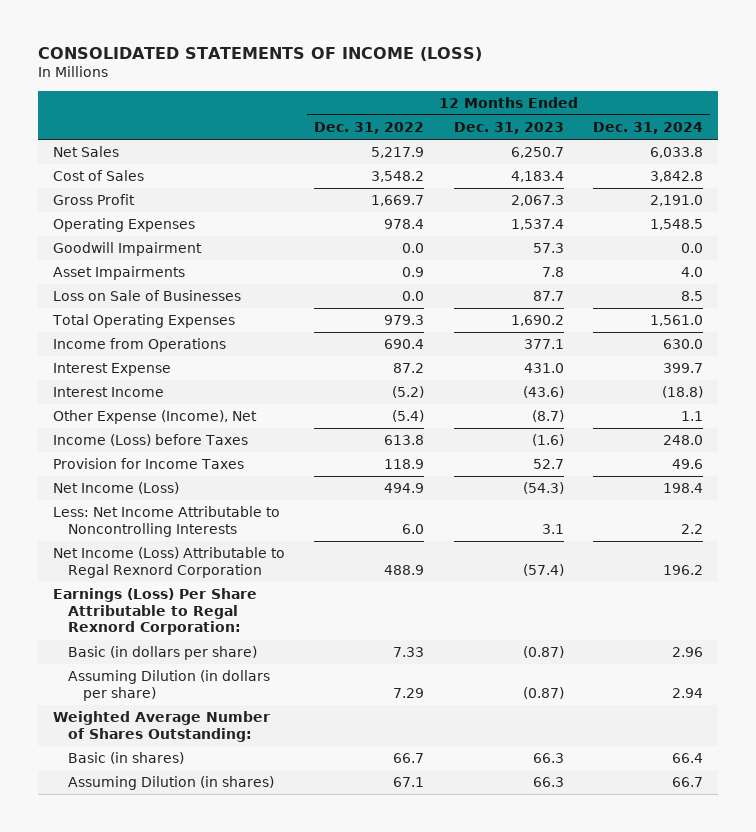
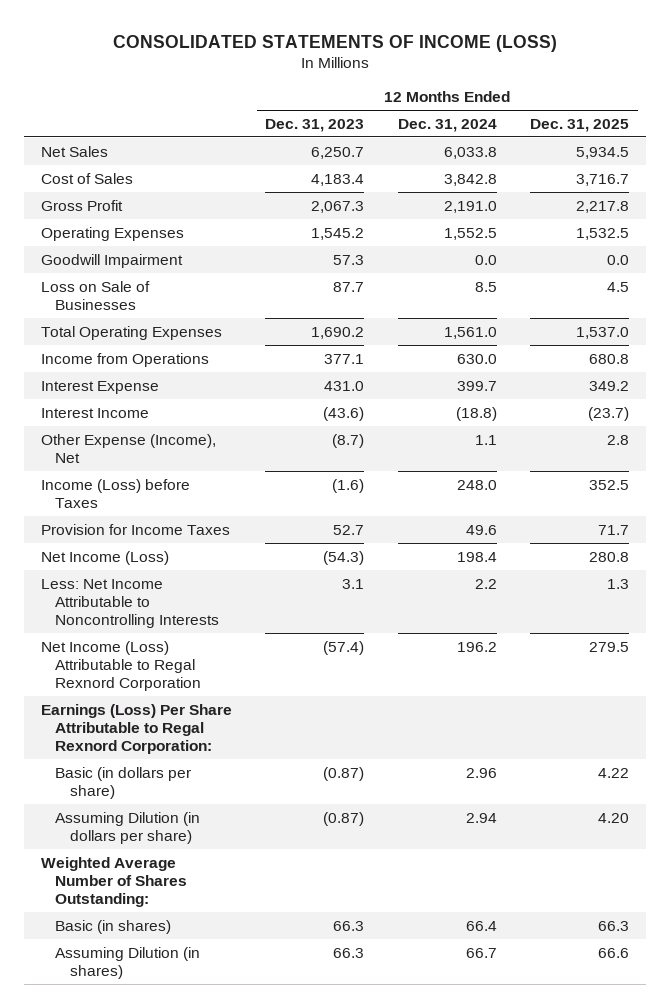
- | 12 Months Ended Dec. 31, 2022 | 12 Months Ended Dec. 31, 2023 | 12 Months Ended Dec. 31, 2024
+ | 12 Months Ended Dec. 31, 2023 | 12 Months Ended Dec. 31, 2024 | 12 Months Ended Dec. 31, 2025
- Operating Expenses | 978.4 | 1,537.4 | 1,548.5
+ Operating Expenses | 1,545.2 | 1,552.5 | 1,532.5
- Asset Impairments | 0.9 | 7.8 | 4.0

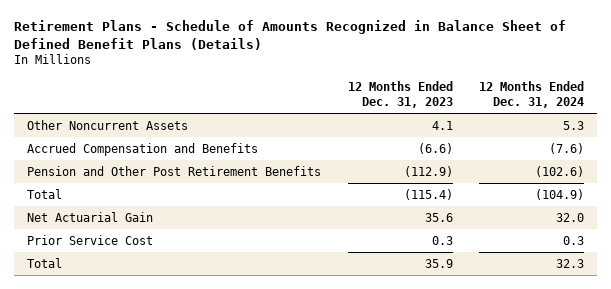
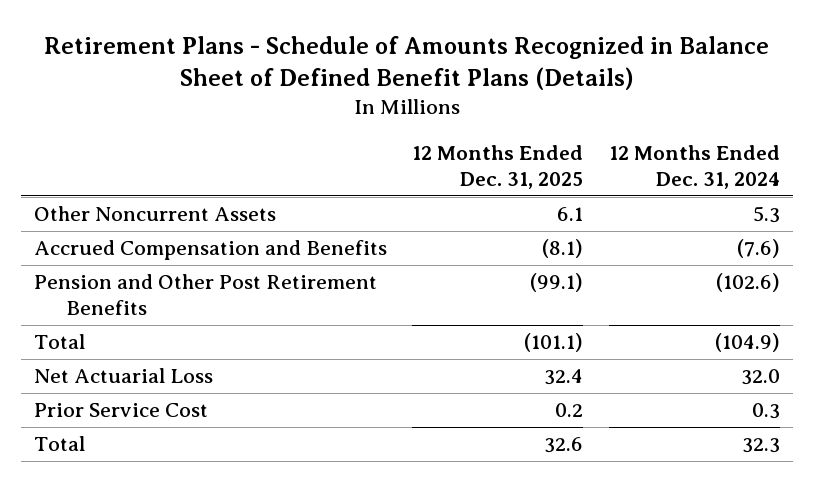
- | 12 Months Ended Dec. 31, 2023 | 12 Months Ended Dec. 31, 2024
+ | 12 Months Ended Dec. 31, 2025 | 12 Months Ended Dec. 31, 2024
- Net Actuarial Gain | 35.6 | 32.0
+ Net Actuarial Loss | 32.4 | 32.0

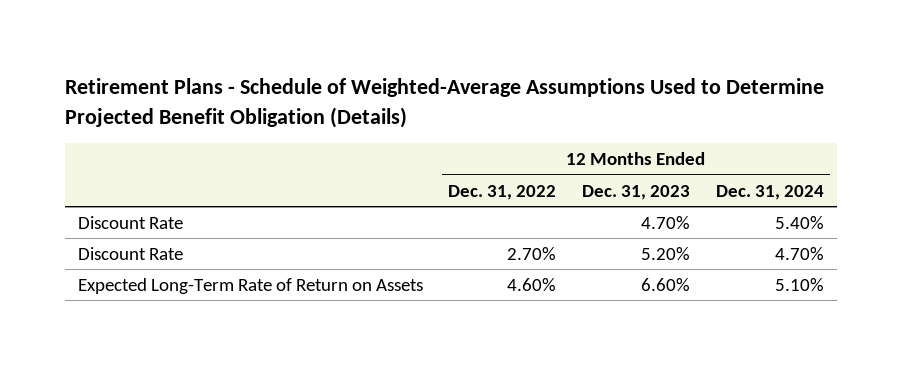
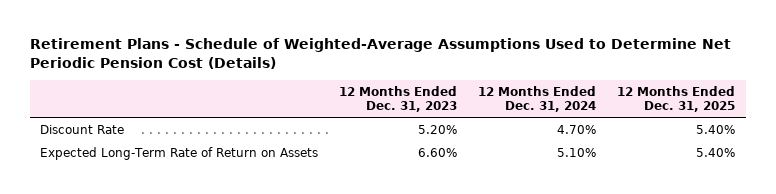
- Retirement Plans - Schedule of Weighted-Average Assumptions Used to Determine Projected Benefit Obligation (Details)
+ Retirement Plans - Schedule of Weighted-Average Assumptions Used to Determine Net Periodic Pension Cost (Details)
- | 12 Months Ended Dec. 31, 2022 | 12 Months Ended Dec. 31, 2023 | 12 Months Ended Dec. 31, 2024
+ | 12 Months Ended Dec. 31, 2023 | 12 Months Ended Dec. 31, 2024 | 12 Months Ended Dec. 31, 2025
- Discount Rate | | 4.70% | 5.40%

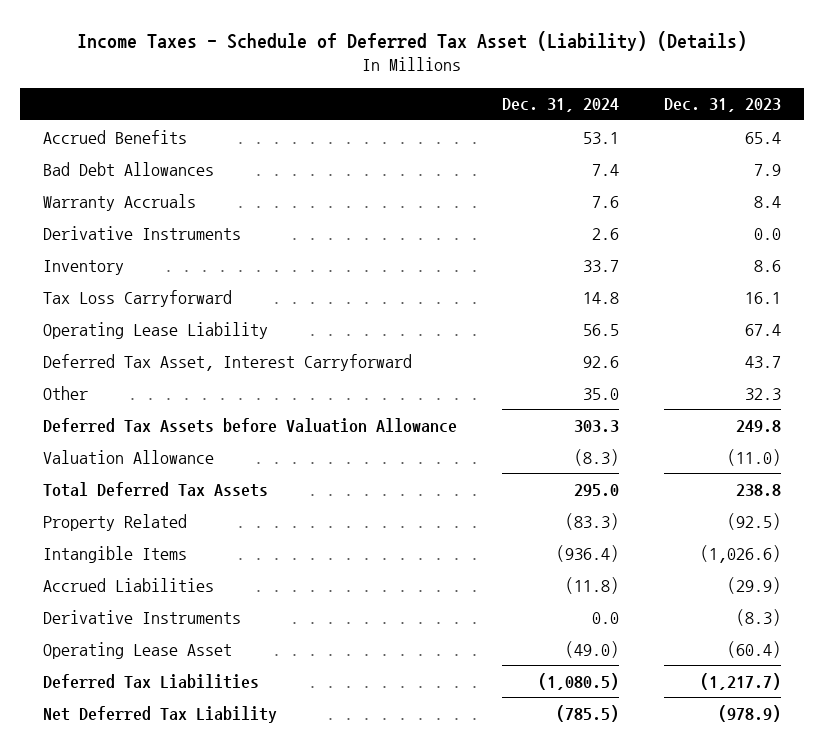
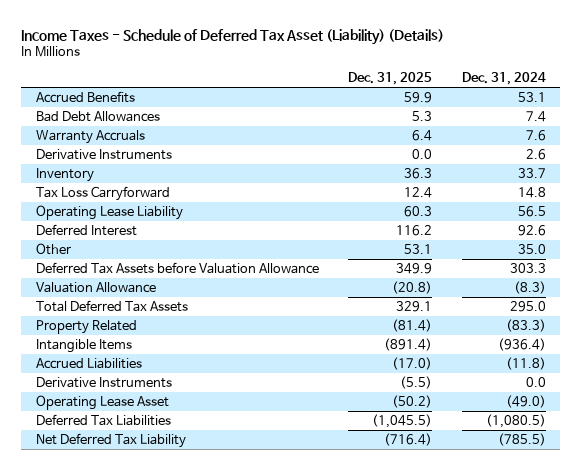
- | Dec. 31, 2024 | Dec. 31, 2023
+ | Dec. 31, 2025 | Dec. 31, 2024
- Deferred Tax Asset, Interest Carryforward | 92.6 | 43.7
+ Deferred Interest | 116.2 | 92.6

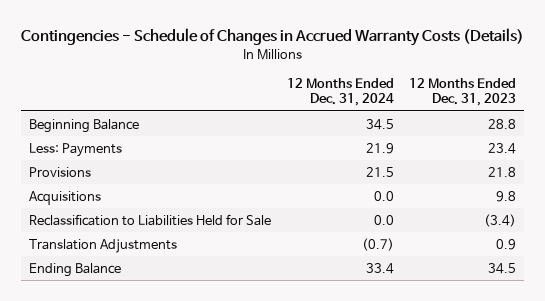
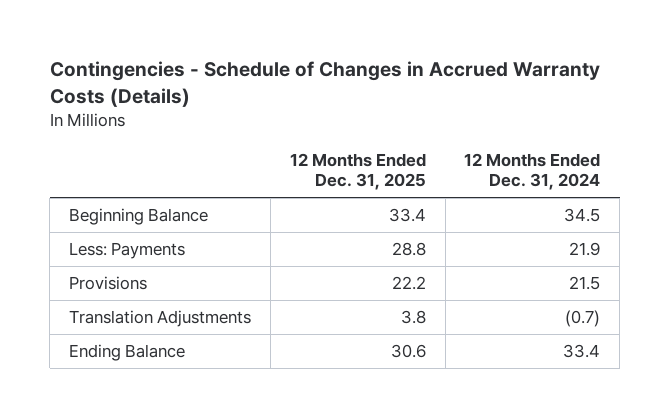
- | 12 Months Ended Dec. 31, 2024 | 12 Months Ended Dec. 31, 2023
+ | 12 Months Ended Dec. 31, 2025 | 12 Months Ended Dec. 31, 2024
- Acquisitions | 0.0 | 9.8
- Reclassification to Liabilities Held for Sale | 0.0 | (3.4)

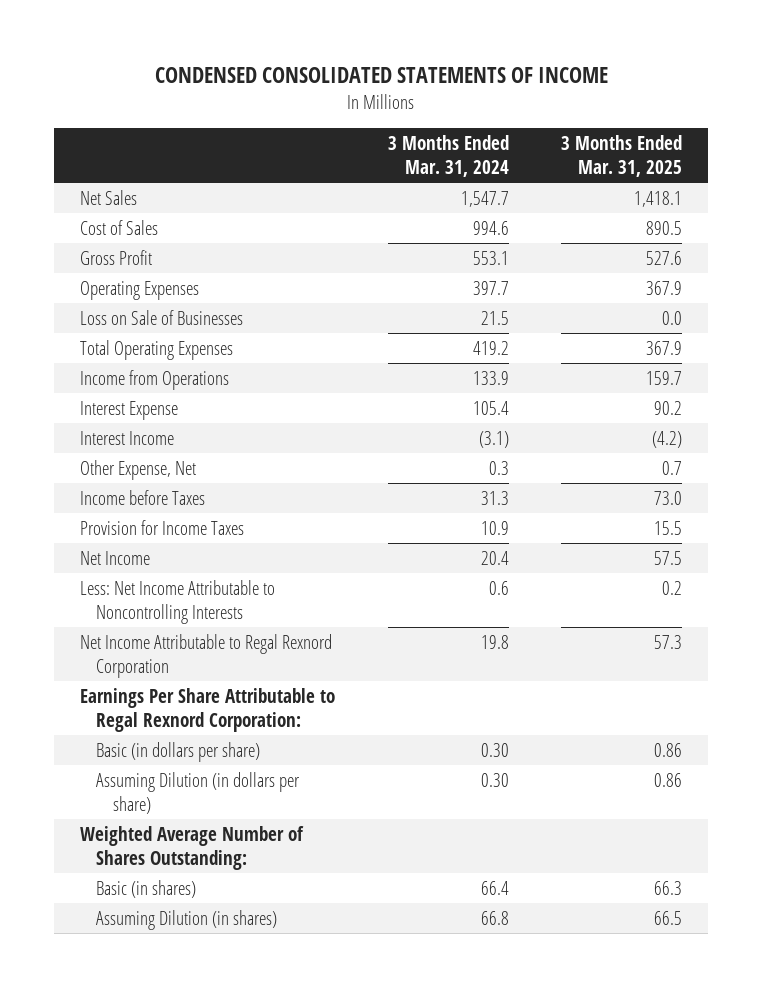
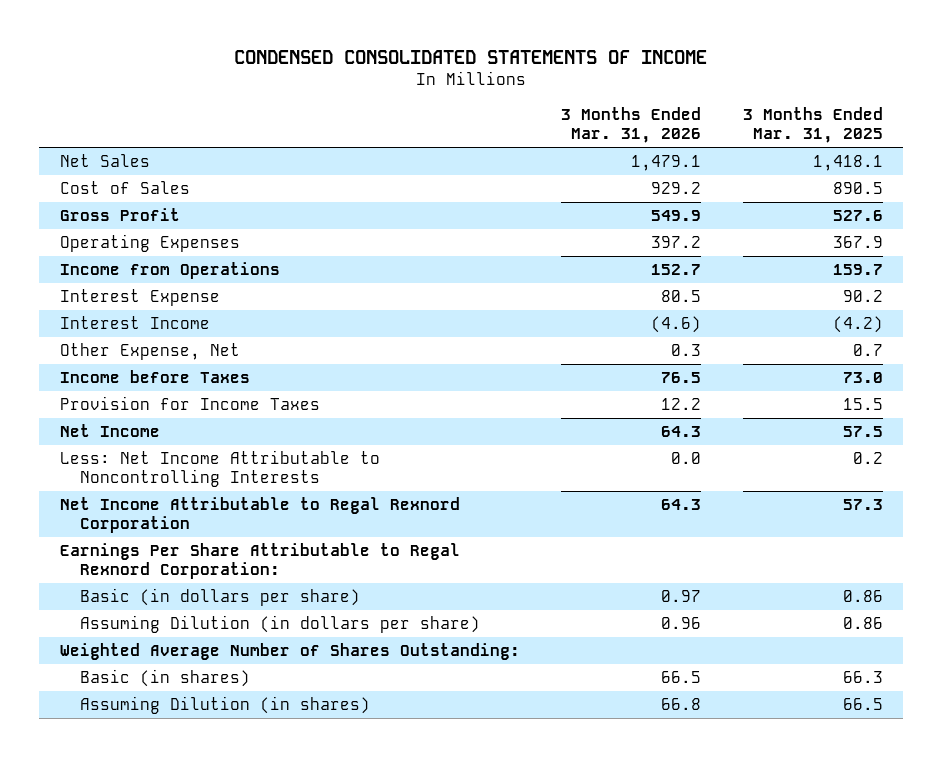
- | 3 Months Ended Mar. 31, 2024 | 3 Months Ended Mar. 31, 2025
+ | 3 Months Ended Mar. 31, 2026 | 3 Months Ended Mar. 31, 2025
- Loss on Sale of Businesses | 21.5 | 0.0
- Total Operating Expenses | 419.2 | 367.9

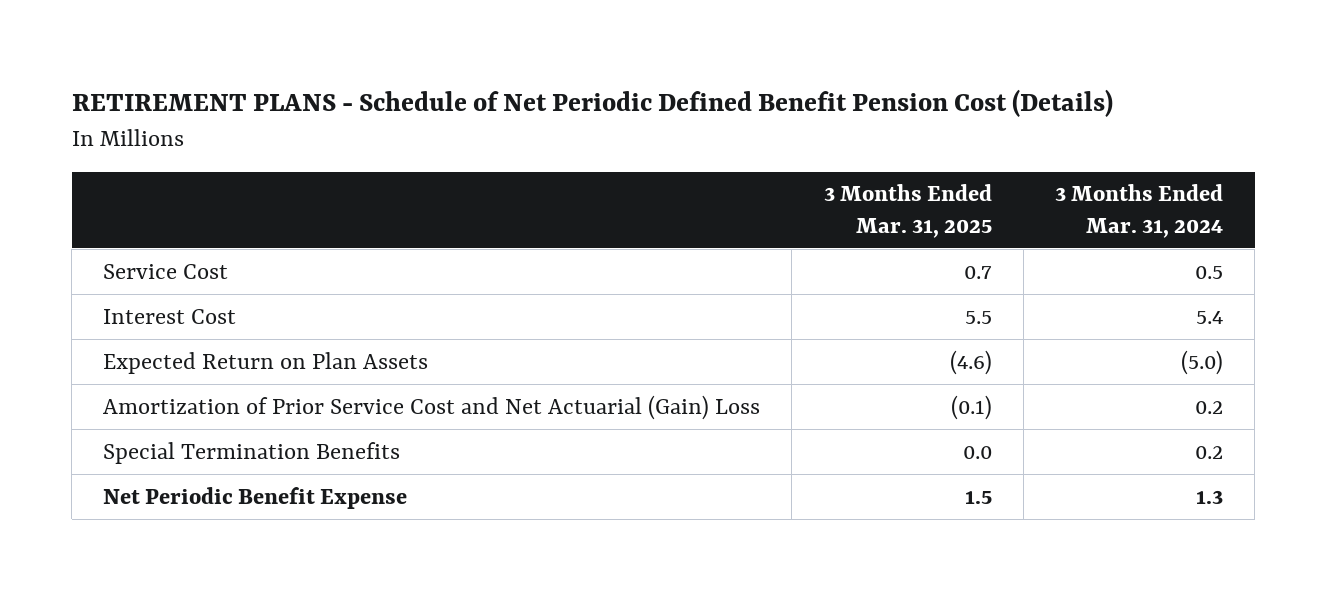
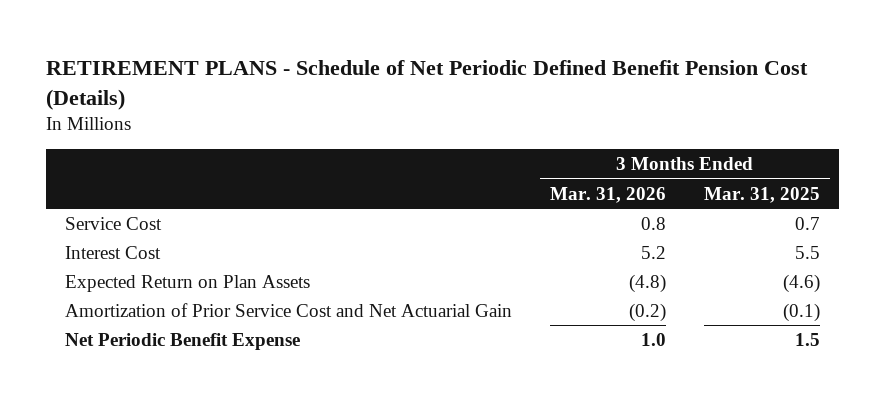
- | 3 Months Ended Mar. 31, 2025 | 3 Months Ended Mar. 31, 2024
+ | 3 Months Ended Mar. 31, 2026 | 3 Months Ended Mar. 31, 2025
- Amortization of Prior Service Cost and Net Actuarial (Gain) Loss | (0.1) | 0.2
- Special Termination Benefits | 0.0 | 0.2
+ Amortization of Prior Service Cost and Net Actuarial Gain | (0.2) | (0.1)

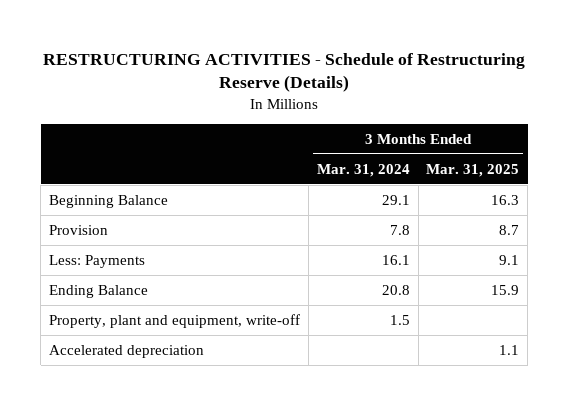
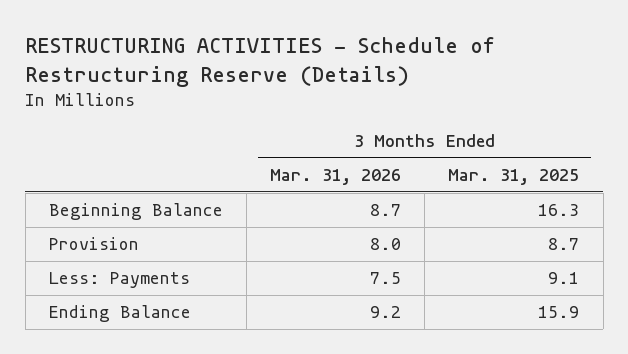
- | 3 Months Ended Mar. 31, 2024 | 3 Months Ended Mar. 31, 2025
+ | 3 Months Ended Mar. 31, 2026 | 3 Months Ended Mar. 31, 2025
- Property, plant and equipment, write-off | 1.5 |
- Accelerated depreciation | | 1.1

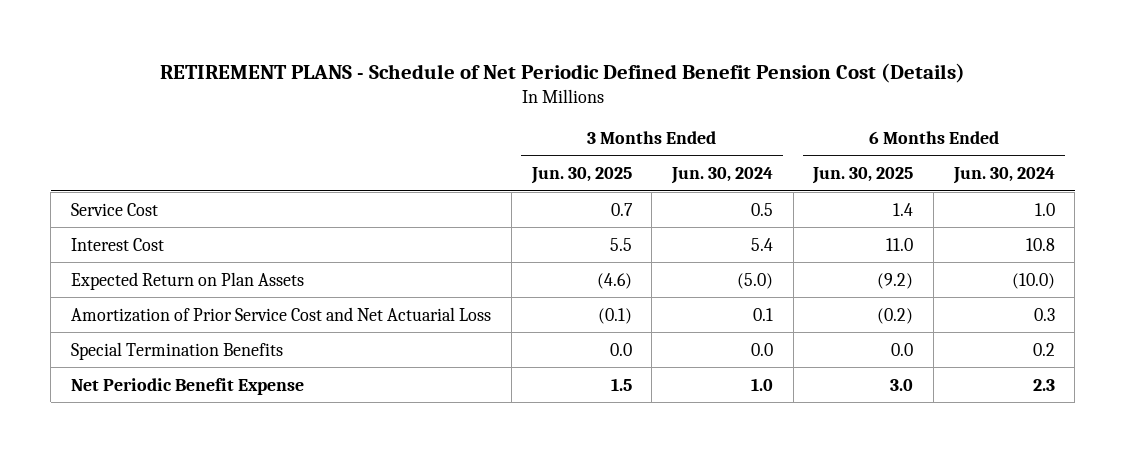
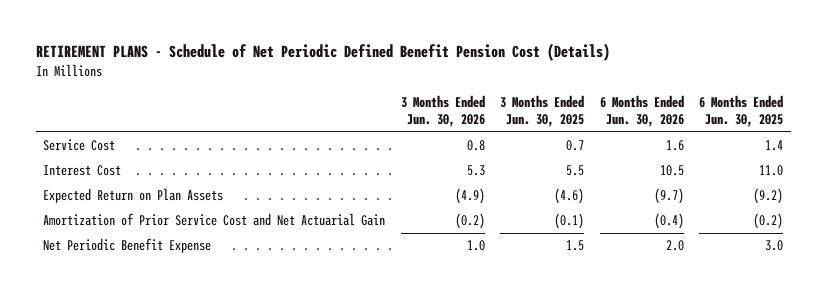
- | 3 Months Ended Jun. 30, 2025 | 3 Months Ended Jun. 30, 2024 | 6 Months Ended Jun. 30, 2025 | 6 Months Ended Jun. 30, 2024
+ | 3 Months Ended Jun. 30, 2026 | 3 Months Ended Jun. 30, 2025 | 6 Months Ended Jun. 30, 2026 | 6 Months Ended Jun. 30, 2025
- Amortization of Prior Service Cost and Net Actuarial Loss | (0.1) | 0.1 | (0.2) | 0.3
- Special Termination Benefits | 0.0 | 0.0 | 0.0 | 0.2
+ Amortization of Prior Service Cost and Net Actuarial Gain | (0.2) | (0.1) | (0.4) | (0.2)

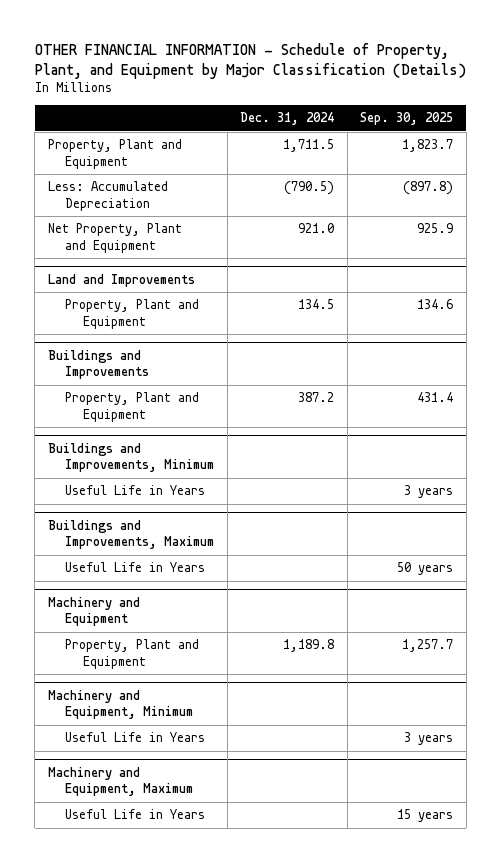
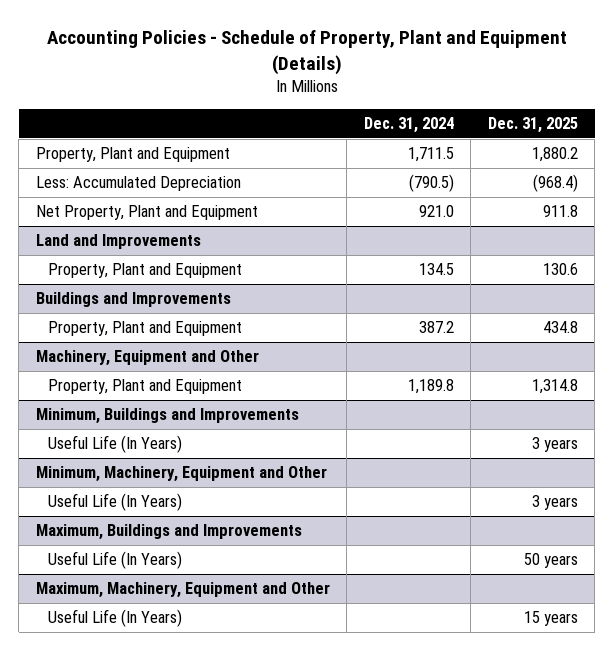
- OTHER FINANCIAL INFORMATION - Schedule of Property, Plant, and Equipment by Major Classification (Details)
+ Accounting Policies - Schedule of Property, Plant and Equipment (Details)
- | Dec. 31, 2024 | Sep. 30, 2025
+ | Dec. 31, 2024 | Dec. 31, 2025
- Buildings and Improvements, Minimum
- Useful Life in Years | | 3 years
- Buildings and Improvements, Maximum
- Useful Life in Years | | 50 years
- Machinery and Equipment
+ Machinery, Equipment and Other
- Machinery and Equipment, Minimum
- Useful Life in Years | | 3 years
- Machinery and Equipment, Maximum
- Useful Life in Years | | 15 years
+ Minimum, Buildings and Improvements
+ Useful Life (In Years) | | 3 years
+ Minimum, Machinery, Equipment and Other
+ Useful Life (In Years) | | 3 years
+ Maximum, Buildings and Improvements
+ Useful Life (In Years) | | 50 years
+ Maximum, Machinery, Equipment and Other
+ Useful Life (In Years) | | 15 years

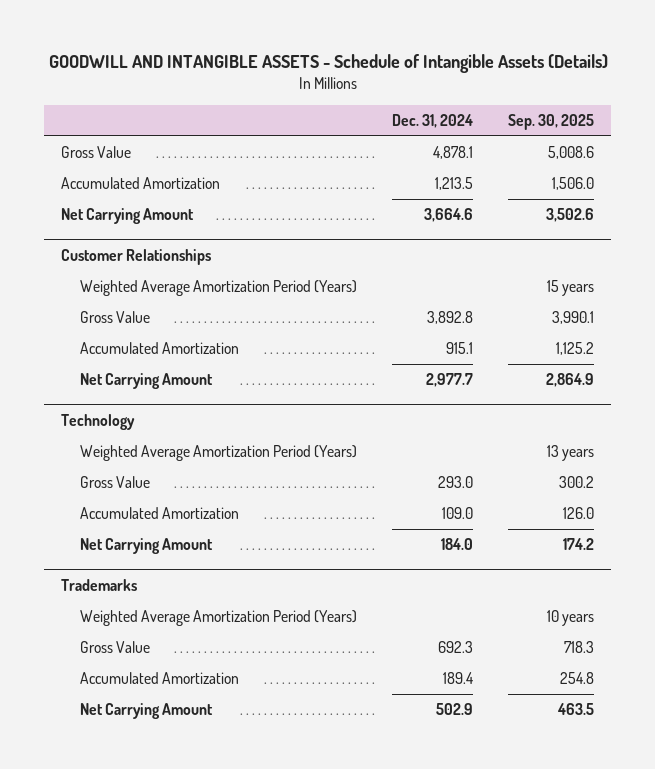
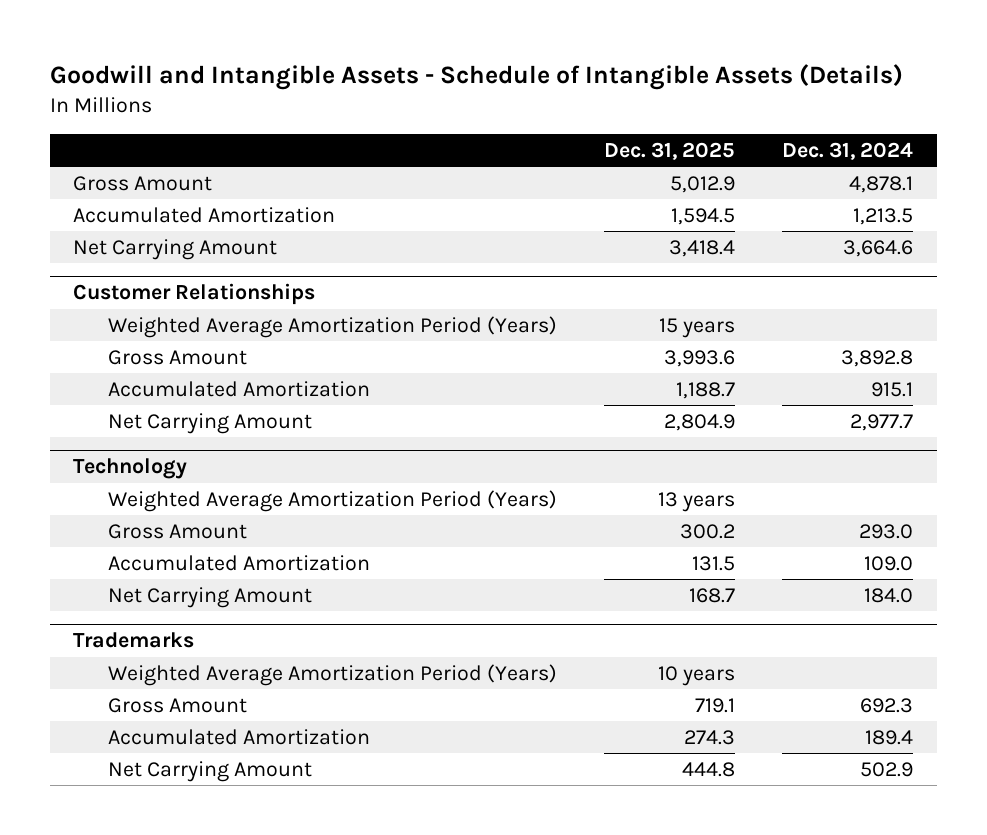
- GOODWILL AND INTANGIBLE ASSETS - Schedule of Intangible Assets (Details)
+ Goodwill and Intangible Assets - Schedule of Intangible Assets (Details)
- | Dec. 31, 2024 | Sep. 30, 2025
+ | Dec. 31, 2025 | Dec. 31, 2024
- Gross Value | 4,878.1 | 5,008.6
+ Gross Amount | 5,012.9 | 4,878.1
@ Customer Relationships
- Gross Value | 3,892.8 | 3,990.1
+ Gross Amount | 3,993.6 | 3,892.8
@ Technology
- Gross Value | 293.0 | 300.2
+ Gross Amount | 300.2 | 293.0
@ Trademarks
- Gross Value | 692.3 | 718.3
+ Gross Amount | 719.1 | 692.3

